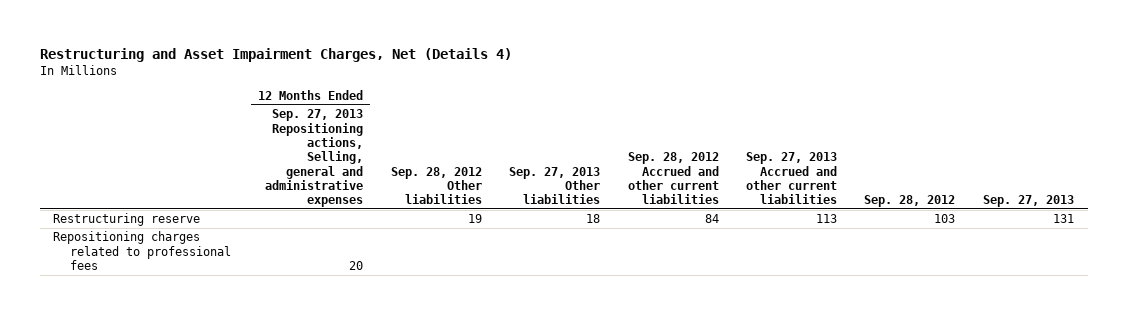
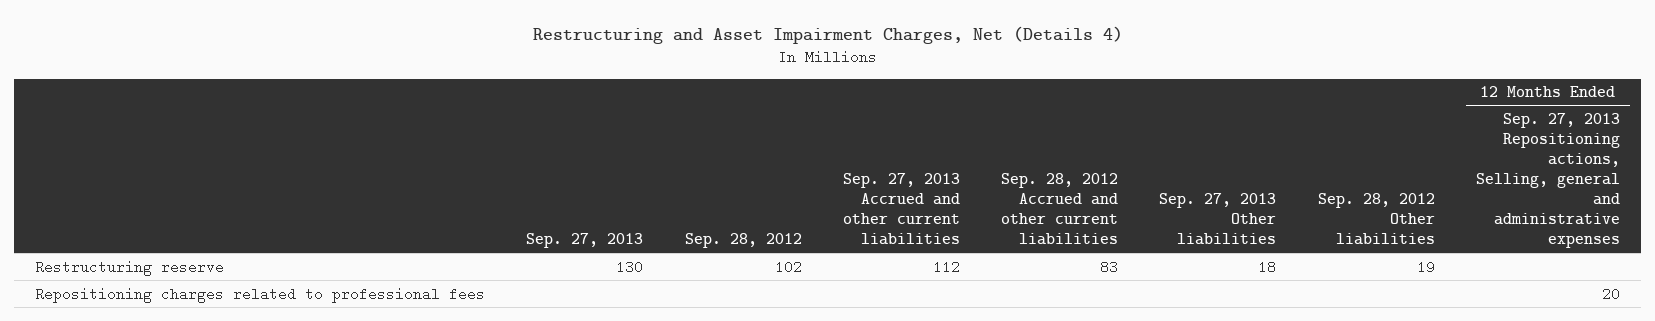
- | 12 Months Ended Sep. 27, 2013 Repositioning actions, Selling, general and administrative expenses | Sep. 28, 2012 Other liabilities | Sep. 27, 2013 Other liabilities | Sep. 28, 2012 Accrued and other current liabilities | Sep. 27, 2013 Accrued and other current liabilities | Sep. 28, 2012 | Sep. 27, 2013
+ | Sep. 27, 2013 | Sep. 28, 2012 | Sep. 27, 2013 Accrued and other current liabilities | Sep. 28, 2012 Accrued and other current liabilities | Sep. 27, 2013 Other liabilities | Sep. 28, 2012 Other liabilities | 12 Months Ended Sep. 27, 2013 Repositioning actions, Selling, general and administrative expenses
- Restructuring reserve | | 19 | 18 | 84 | 113 | 103 | 131
+ Restructuring reserve | 130 | 102 | 112 | 83 | 18 | 19 |

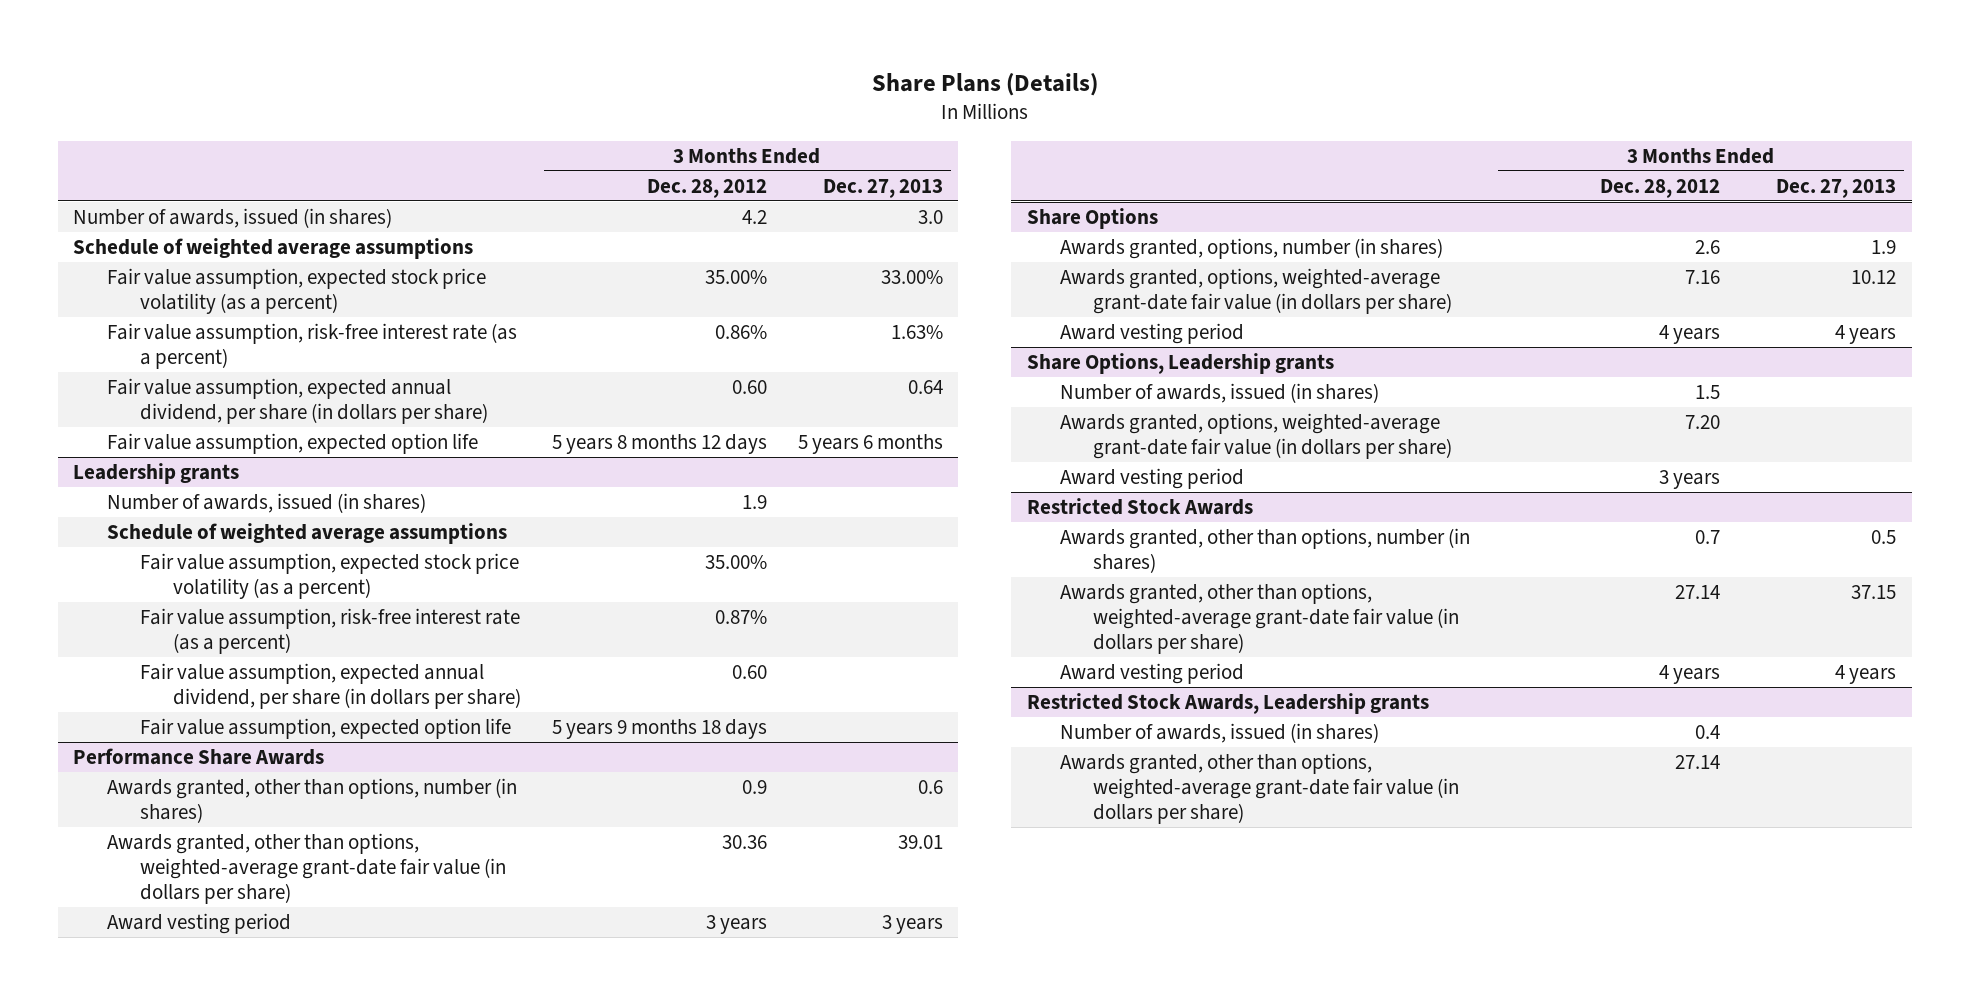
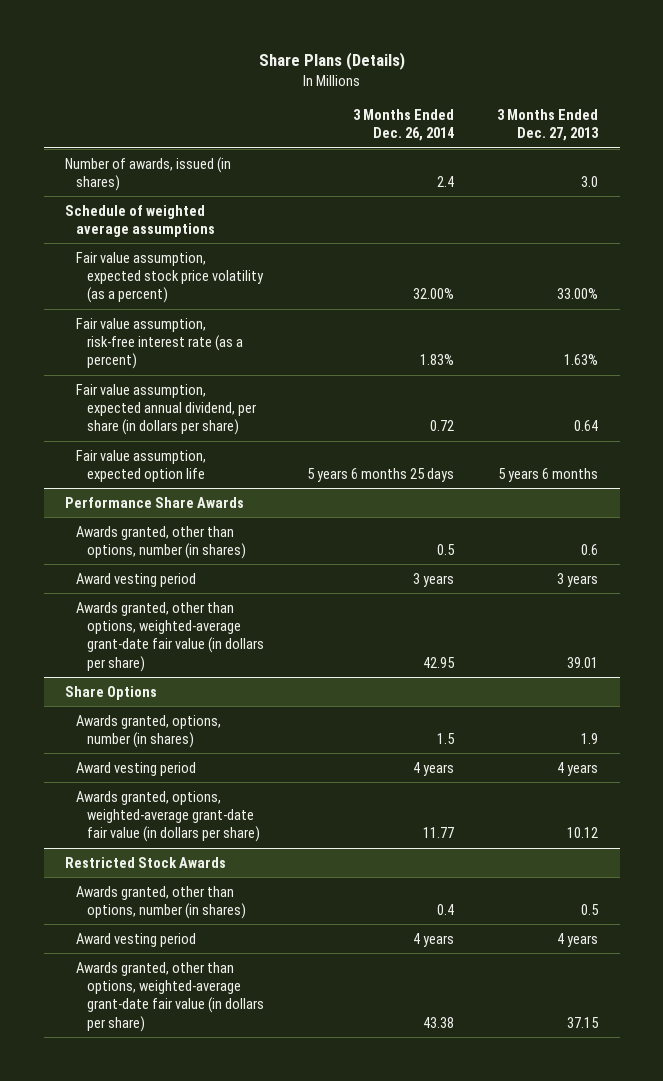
- | 3 Months Ended Dec. 28, 2012 | 3 Months Ended Dec. 27, 2013
+ | 3 Months Ended Dec. 26, 2014 | 3 Months Ended Dec. 27, 2013
- Leadership grants
- Number of awards, issued (in shares) | 1.9 |
- Schedule of weighted average assumptions
- Fair value assumption, expected stock price volatility (as a percent) | 35.00% |
- Fair value assumption, risk-free interest rate (as a percent) | 0.87% |
- Fair value assumption, expected annual dividend, per share (in dollars per share) | 0.60 |
- Fair value assumption, expected option life | 5 years 9 months 18 days |
@ Performance Share Awards
moved down: Awards granted, other than options, weighted-average grant-date fair value (in dollars per share) | 42.95 | 39.01
- Share Options, Leadership grants
- Number of awards, issued (in shares) | 1.5 |
- Awards granted, options, weighted-average grant-date fair value (in dollars per share) | 7.20 |
- Award vesting period | 3 years |
@ Share Options
moved down: Awards granted, options, weighted-average grant-date fair value (in dollars per share) | 11.77 | 10.12
- Restricted Stock Awards, Leadership grants
- Number of awards, issued (in shares) | 0.4 |
- Awards granted, other than options, weighted-average grant-date fair value (in dollars per share) | 27.14 |
@ Restricted Stock Awards
moved down: Awards granted, other than options, weighted-average grant-date fair value (in dollars per share) | 43.38 | 37.15

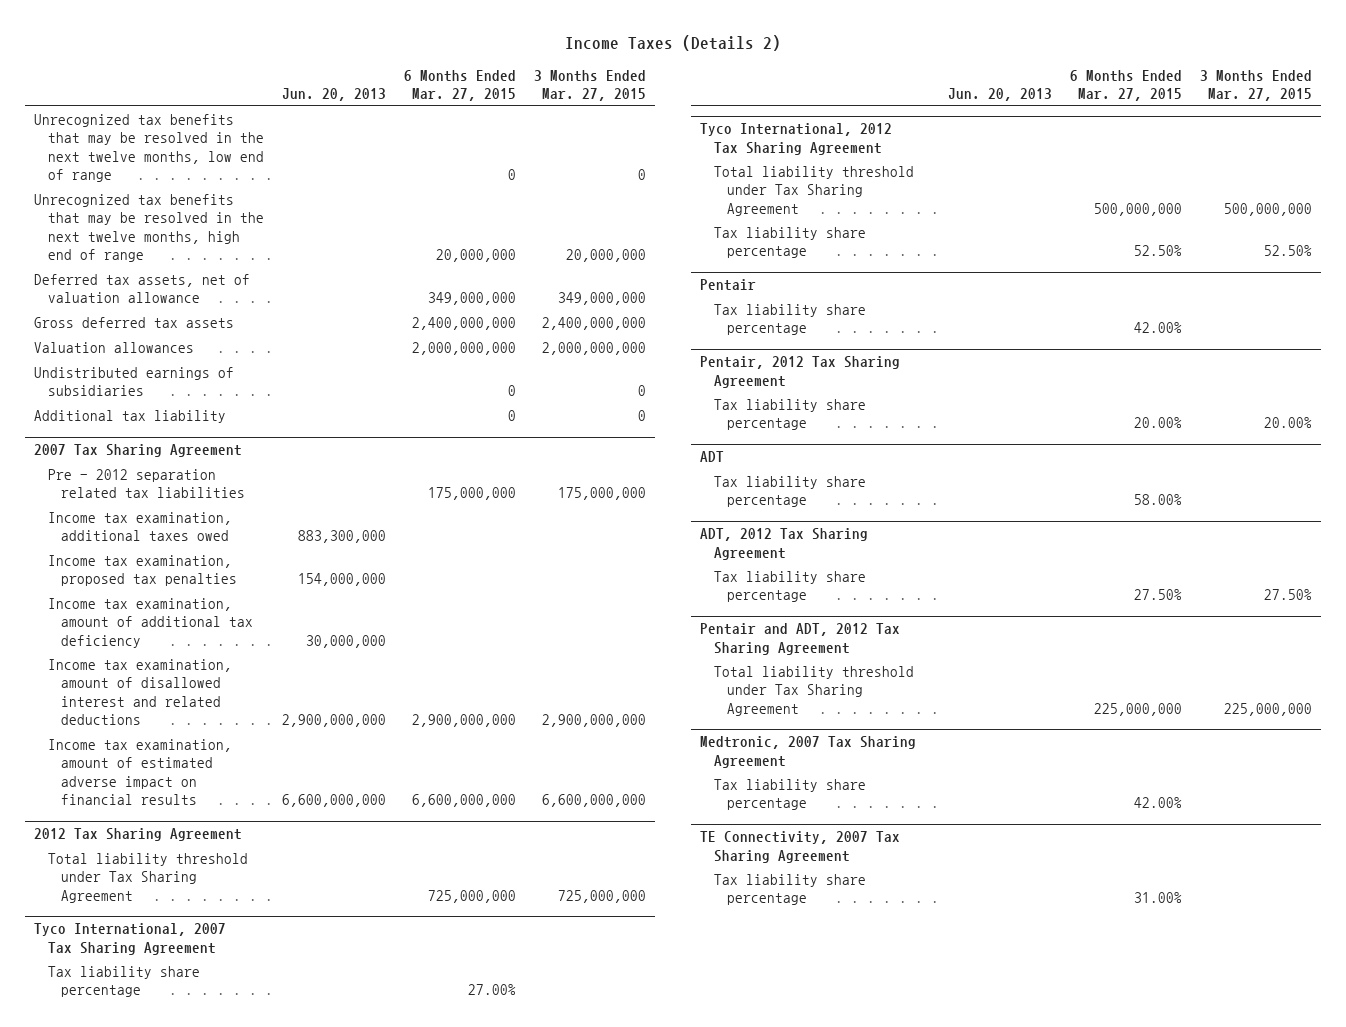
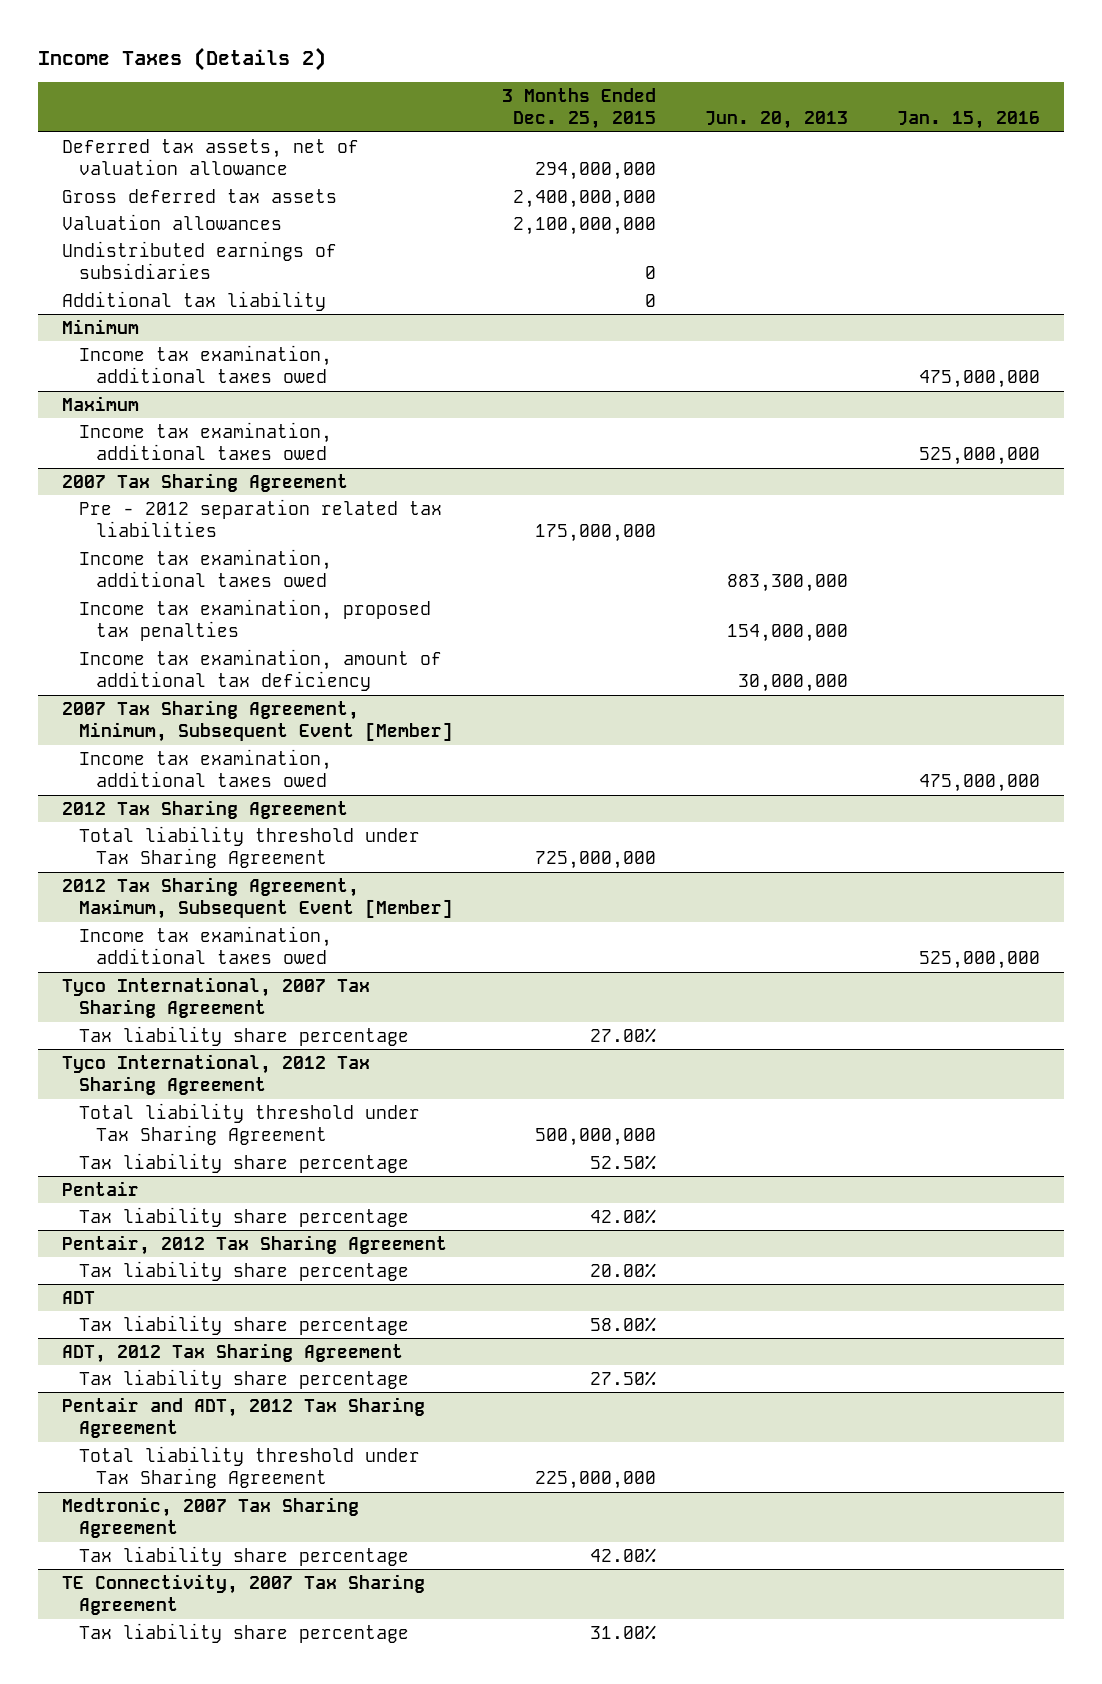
- | Jun. 20, 2013 | 6 Months Ended Mar. 27, 2015 | 3 Months Ended Mar. 27, 2015
+ | 3 Months Ended Dec. 25, 2015 | Jun. 20, 2013 | Jan. 15, 2016
- Unrecognized tax benefits that may be resolved in the next twelve months, low end of range | | 0 | 0
- Unrecognized tax benefits that may be resolved in the next twelve months, high end of range | | 20,000,000 | 20,000,000
+ Minimum
+ Income tax examination, additional taxes owed | | | 475,000,000
+ Maximum
+ Income tax examination, additional taxes owed | | | 525,000,000
@ 2007 Tax Sharing Agreement
- Income tax examination, amount of disallowed interest and related deductions | 2,900,000,000 | 2,900,000,000 | 2,900,000,000
- Income tax examination, amount of estimated adverse impact on financial results | 6,600,000,000 | 6,600,000,000 | 6,600,000,000
+ 2007 Tax Sharing Agreement, Minimum, Subsequent Event [Member]
+ Income tax examination, additional taxes owed | | | 475,000,000
+ 2012 Tax Sharing Agreement, Maximum, Subsequent Event [Member]
+ Income tax examination, additional taxes owed | | | 525,000,000

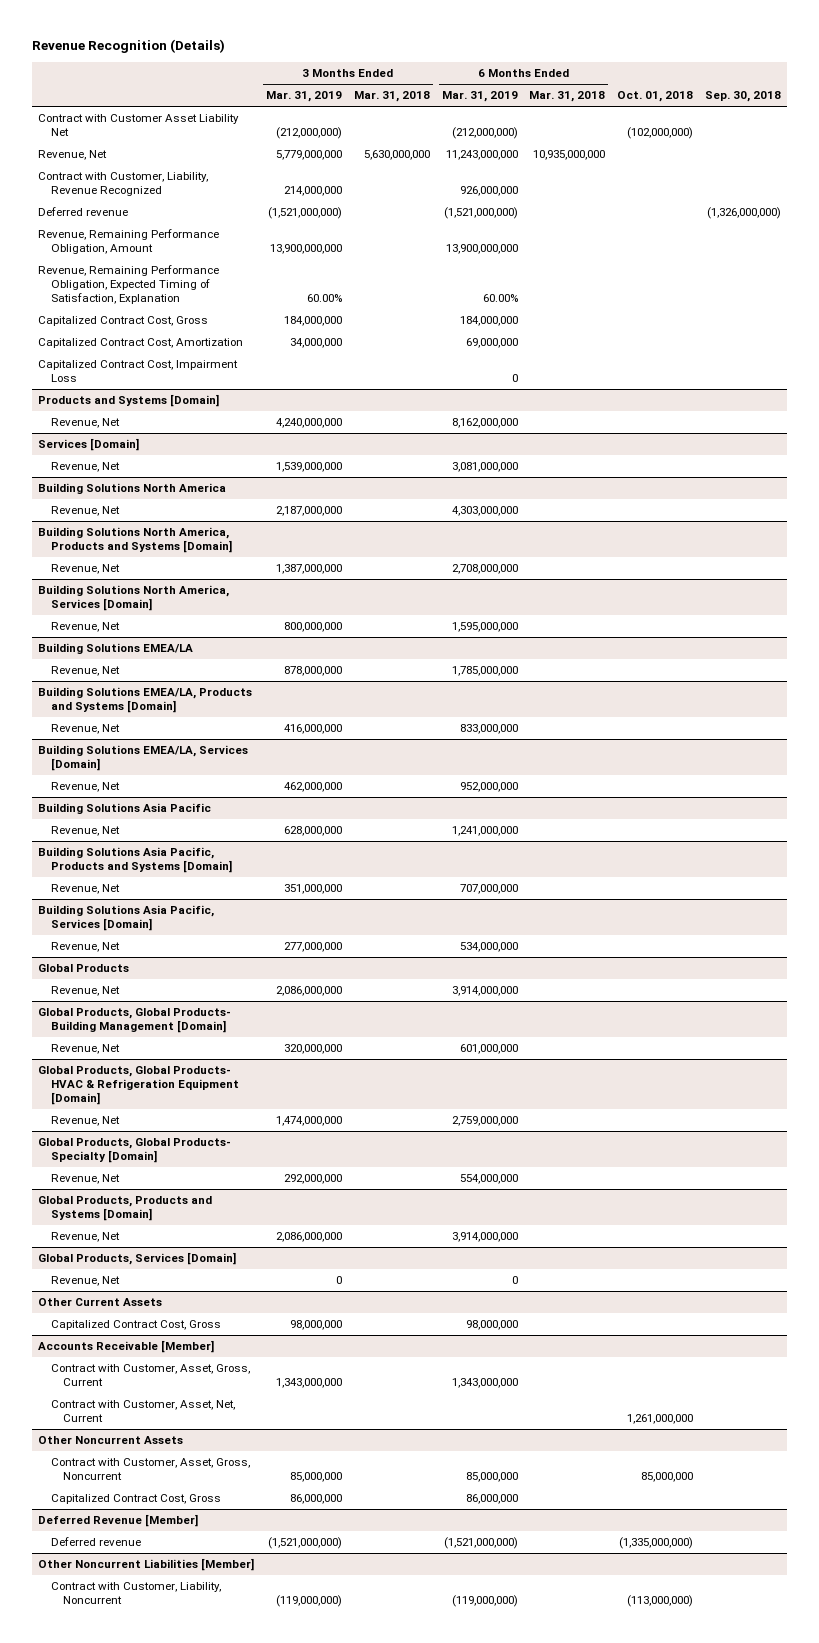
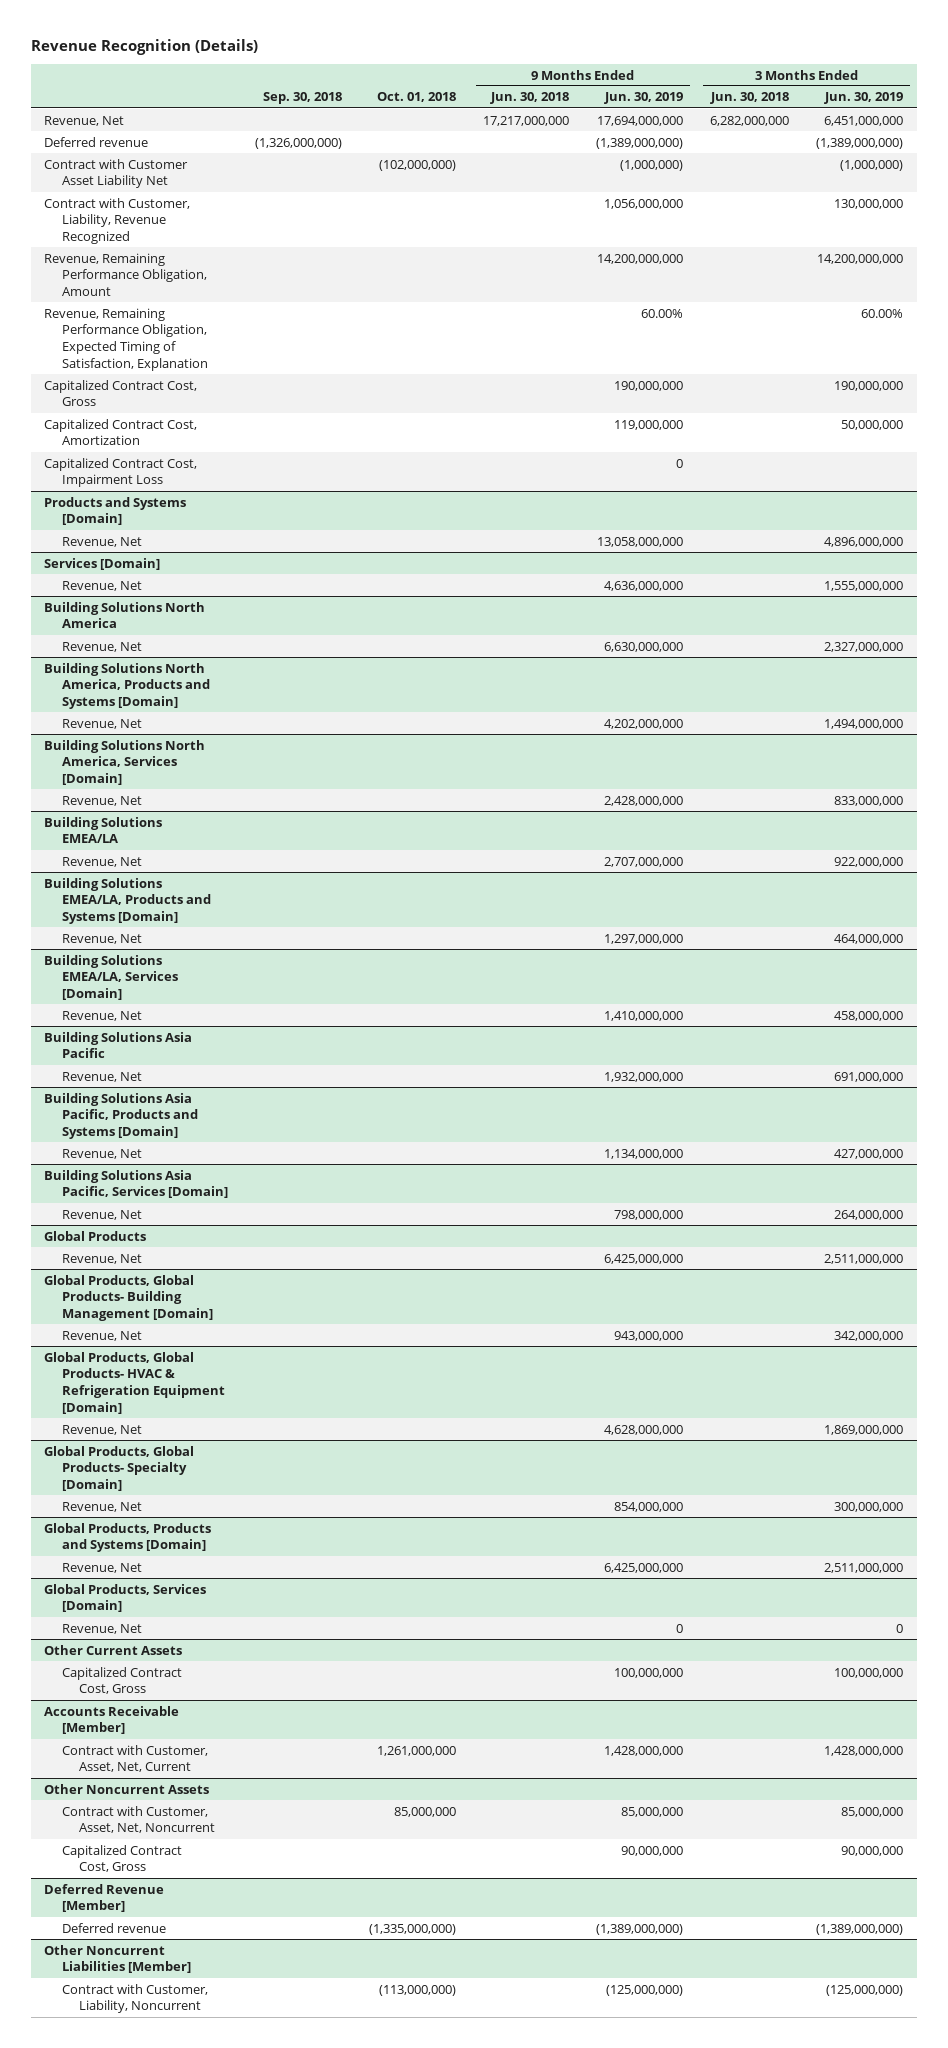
- | 3 Months Ended Mar. 31, 2019 | 3 Months Ended Mar. 31, 2018 | 6 Months Ended Mar. 31, 2019 | 6 Months Ended Mar. 31, 2018 | Oct. 01, 2018 | Sep. 30, 2018
+ | Sep. 30, 2018 | Oct. 01, 2018 | 9 Months Ended Jun. 30, 2018 | 9 Months Ended Jun. 30, 2019 | 3 Months Ended Jun. 30, 2018 | 3 Months Ended Jun. 30, 2019
moved down: Contract with Customer Asset Liability Net | | (102,000,000) | | (1,000,000) | | (1,000,000)
moved down: Contract with Customer, Liability, Revenue Recognized | | | | 1,056,000,000 | | 130,000,000
@ Accounts Receivable [Member]
- Contract with Customer, Asset, Gross, Current | 1,343,000,000 | | 1,343,000,000 | | |
@ Other Noncurrent Assets
- Contract with Customer, Asset, Gross, Noncurrent | 85,000,000 | | 85,000,000 | | 85,000,000 |
+ Contract with Customer, Asset, Net, Noncurrent | | 85,000,000 | | 85,000,000 | | 85,000,000

